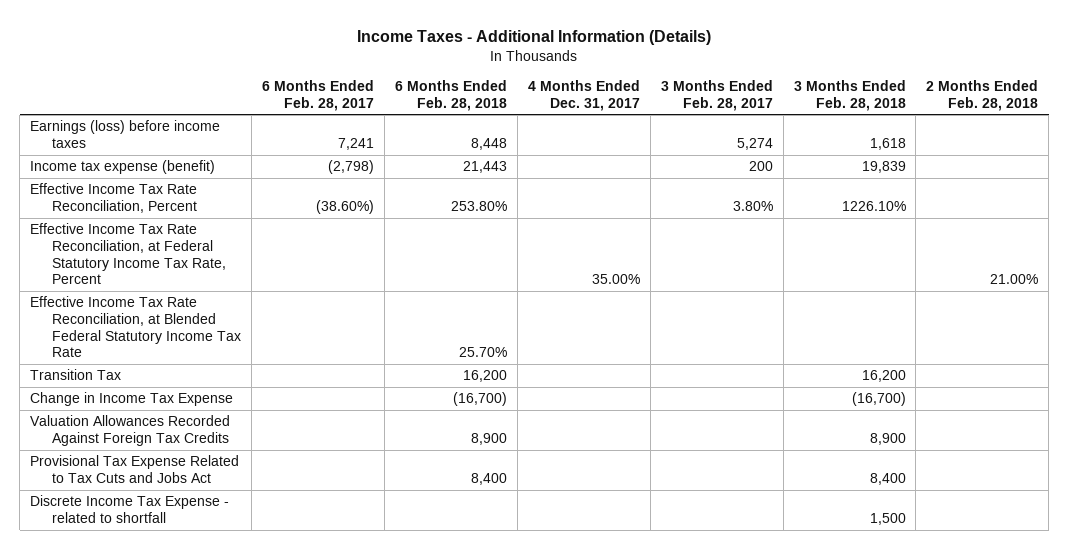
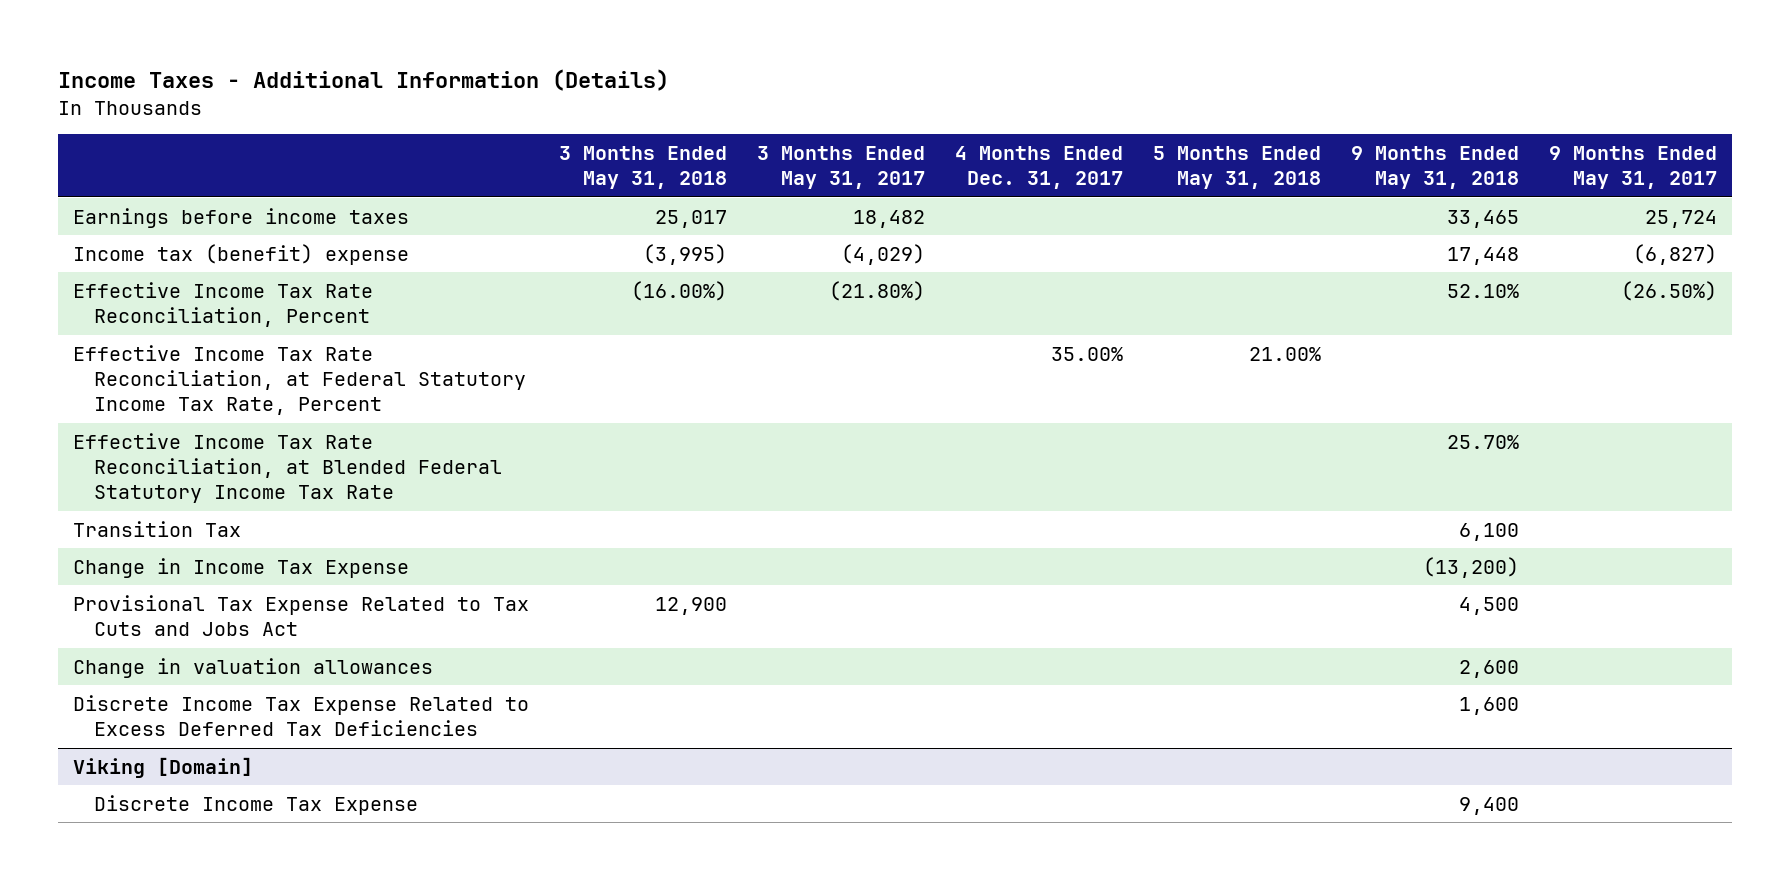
- | 6 Months Ended Feb. 28, 2017 | 6 Months Ended Feb. 28, 2018 | 4 Months Ended Dec. 31, 2017 | 3 Months Ended Feb. 28, 2017 | 3 Months Ended Feb. 28, 2018 | 2 Months Ended Feb. 28, 2018
+ | 3 Months Ended May 31, 2018 | 3 Months Ended May 31, 2017 | 4 Months Ended Dec. 31, 2017 | 5 Months Ended May 31, 2018 | 9 Months Ended May 31, 2018 | 9 Months Ended May 31, 2017
- Earnings (loss) before income taxes | 7,241 | 8,448 | | 5,274 | 1,618 |
- Income tax expense (benefit) | (2,798) | 21,443 | | 200 | 19,839 |
+ Earnings before income taxes | 25,017 | 18,482 | | | 33,465 | 25,724
+ Income tax (benefit) expense | (3,995) | (4,029) | | | 17,448 | (6,827)
- Valuation Allowances Recorded Against Foreign Tax Credits | | 8,900 | | | 8,900 |
- Discrete Income Tax Expense - related to shortfall | | | | | 1,500 |
+ Change in valuation allowances | | | | | 2,600 |
+ Discrete Income Tax Expense Related to Excess Deferred Tax Deficiencies | | | | | 1,600 |
+ Viking [Domain]
+ Discrete Income Tax Expense | | | | | 9,400 |

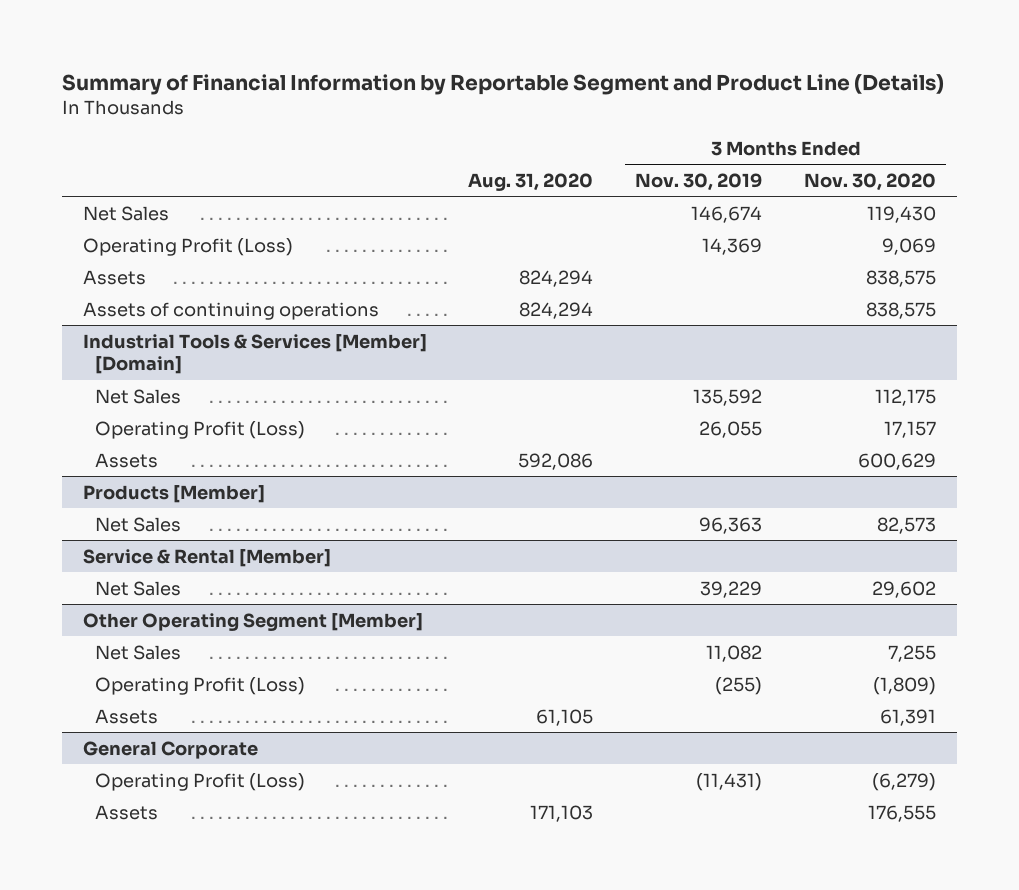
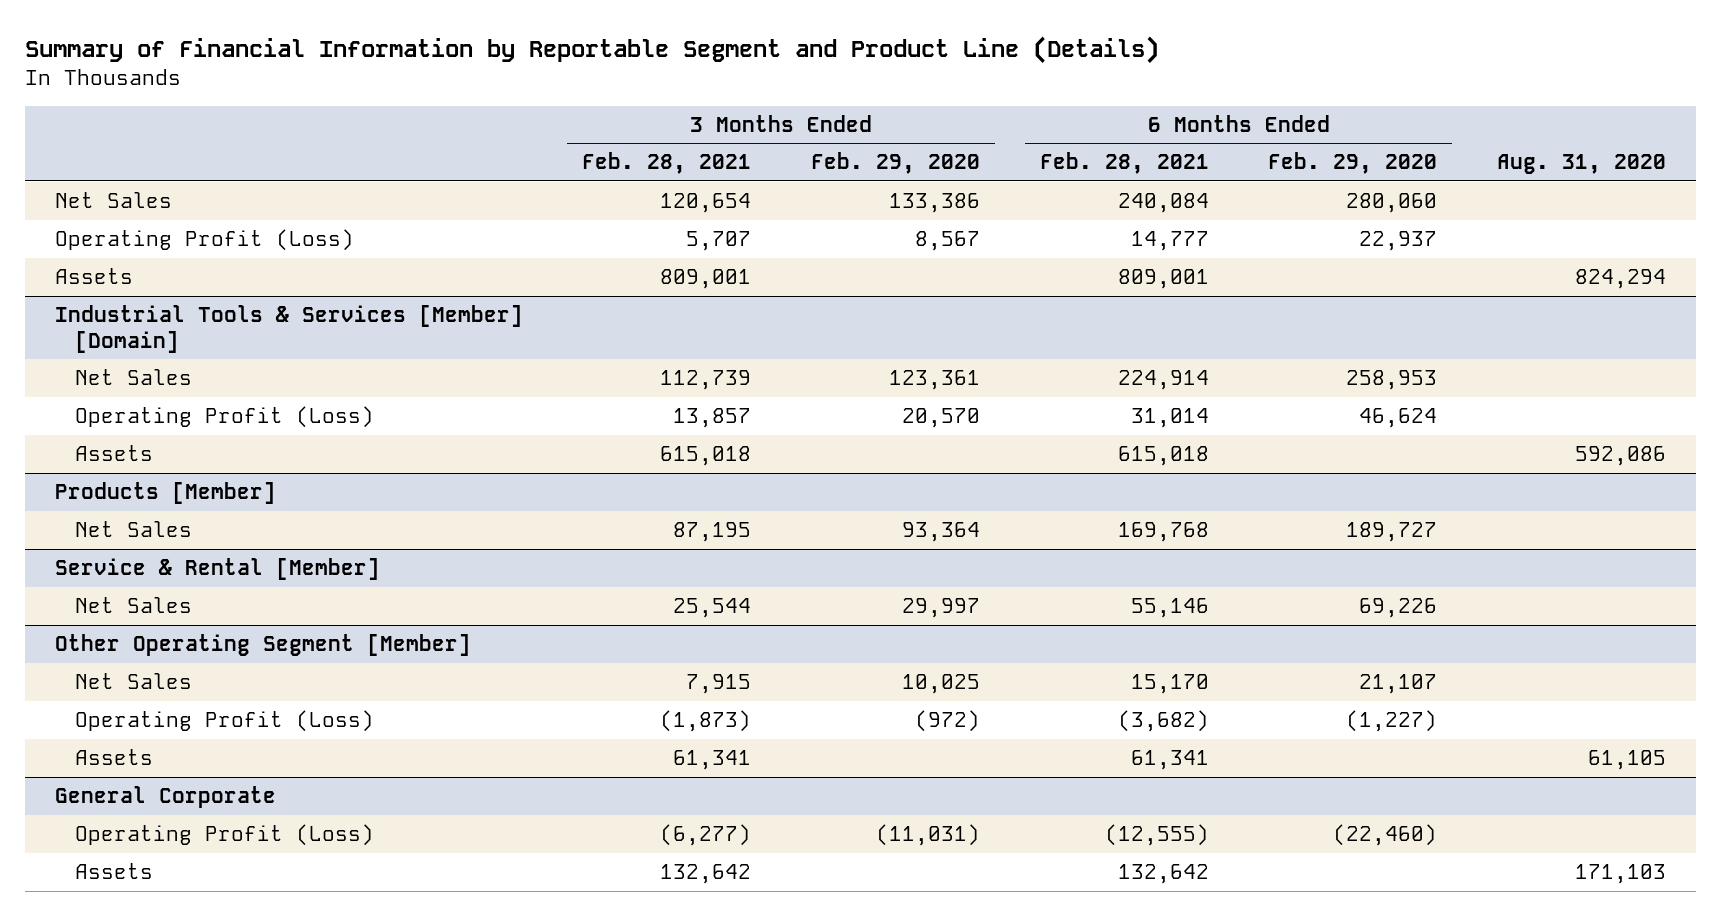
- | Aug. 31, 2020 | 3 Months Ended Nov. 30, 2019 | 3 Months Ended Nov. 30, 2020
+ | 3 Months Ended Feb. 28, 2021 | 3 Months Ended Feb. 29, 2020 | 6 Months Ended Feb. 28, 2021 | 6 Months Ended Feb. 29, 2020 | Aug. 31, 2020
- Assets of continuing operations | 824,294 | | 838,575

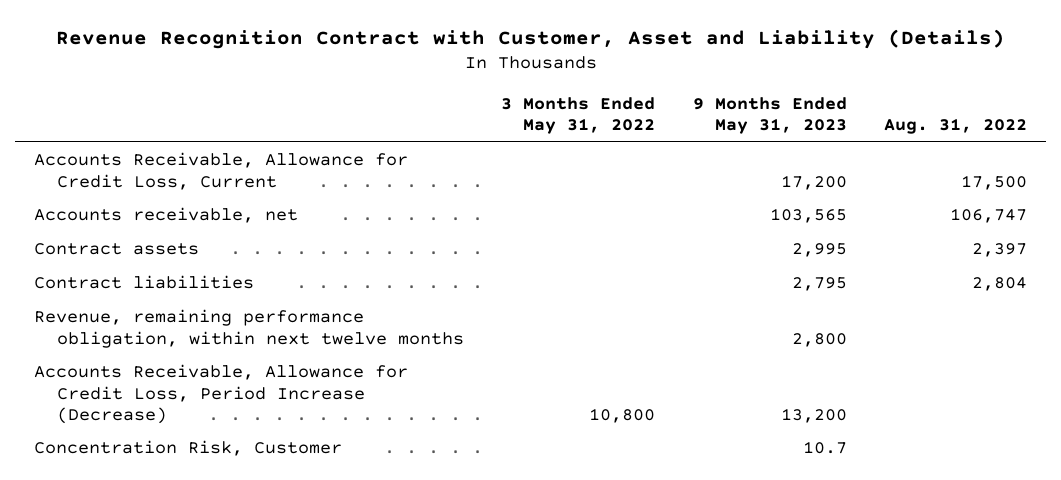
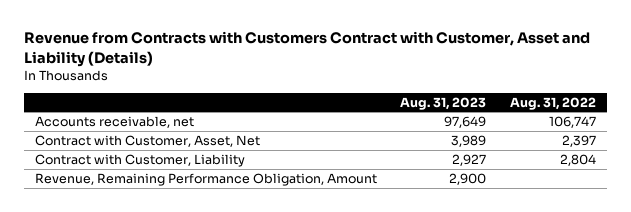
- Revenue Recognition Contract with Customer, Asset and Liability (Details)
+ Revenue from Contracts with Customers Contract with Customer, Asset and Liability (Details)
- | 3 Months Ended May 31, 2022 | 9 Months Ended May 31, 2023 | Aug. 31, 2022
+ | Aug. 31, 2023 | Aug. 31, 2022
- Accounts Receivable, Allowance for Credit Loss, Current | | 17,200 | 17,500
- Contract assets | | 2,995 | 2,397
- Contract liabilities | | 2,795 | 2,804
- Revenue, remaining performance obligation, within next twelve months | | 2,800 |
- Accounts Receivable, Allowance for Credit Loss, Period Increase (Decrease) | 10,800 | 13,200 |
- Concentration Risk, Customer | | 10.7 |
+ Contract with Customer, Asset, Net | 3,989 | 2,397
+ Contract with Customer, Liability | 2,927 | 2,804
+ Revenue, Remaining Performance Obligation, Amount | 2,900 |

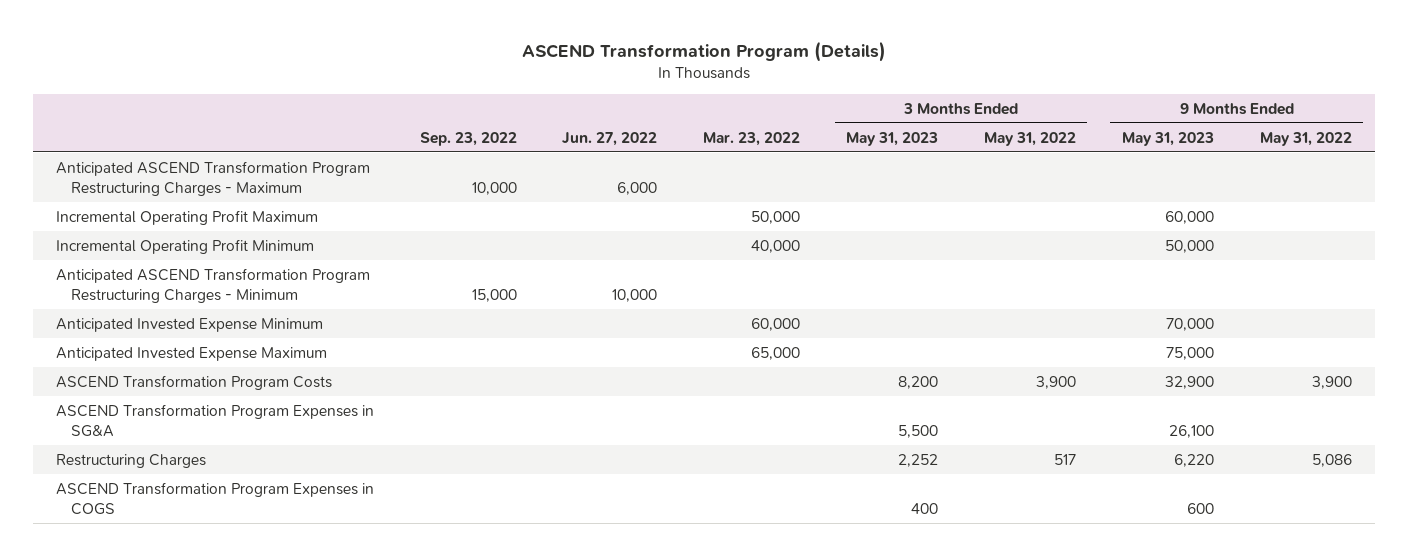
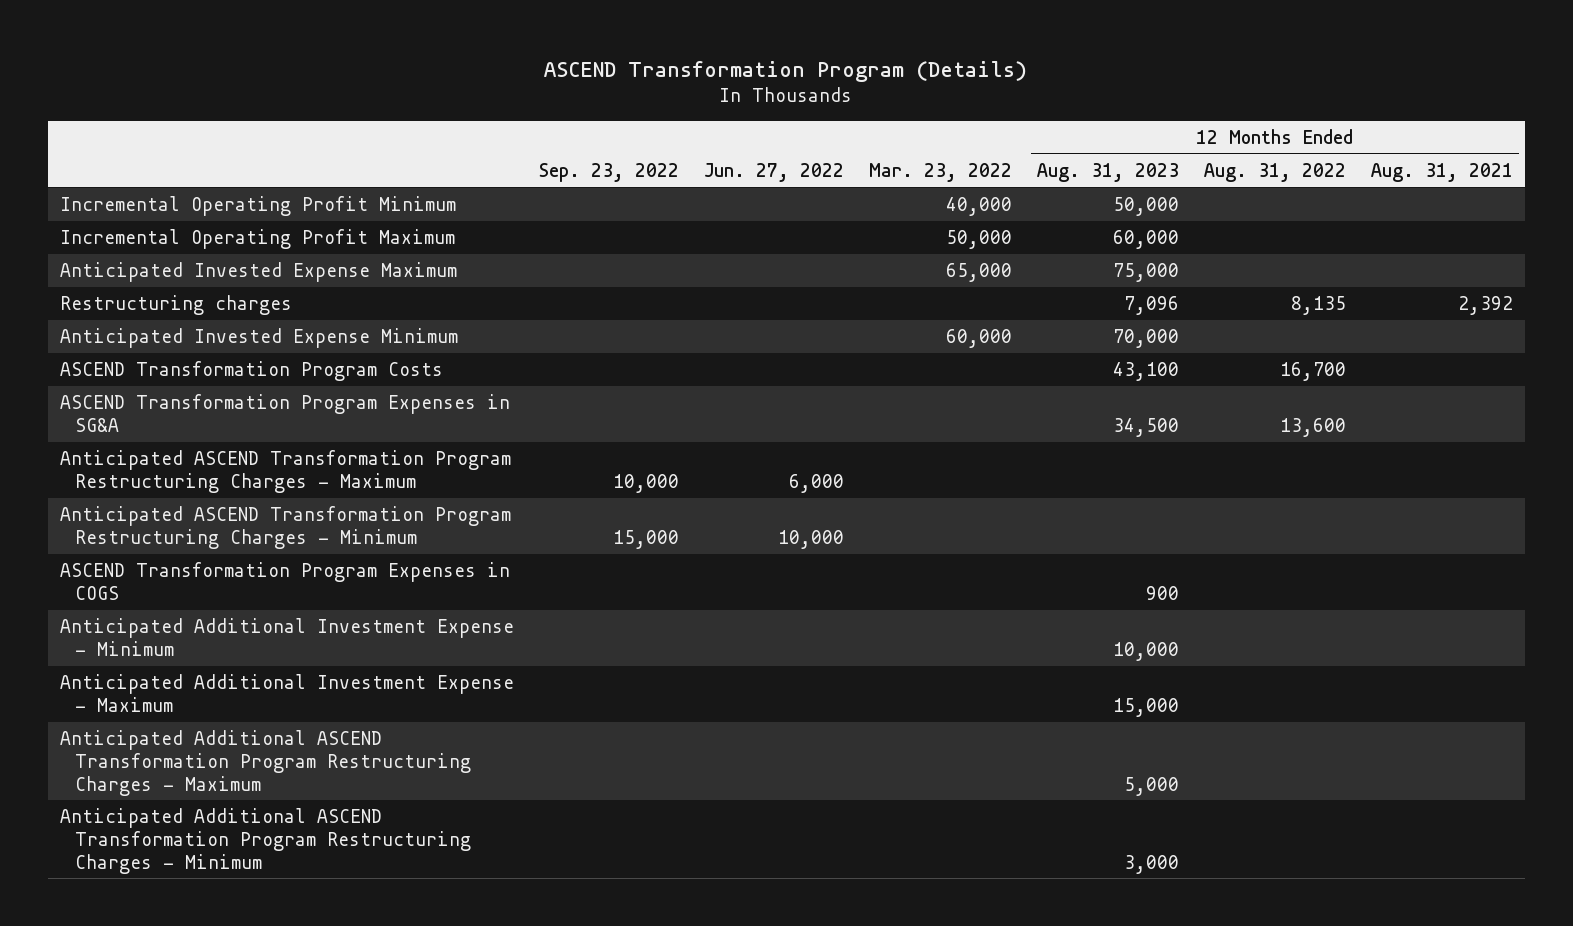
- | Sep. 23, 2022 | Jun. 27, 2022 | Mar. 23, 2022 | 3 Months Ended May 31, 2023 | 3 Months Ended May 31, 2022 | 9 Months Ended May 31, 2023 | 9 Months Ended May 31, 2022
+ | Sep. 23, 2022 | Jun. 27, 2022 | Mar. 23, 2022 | 12 Months Ended Aug. 31, 2023 | 12 Months Ended Aug. 31, 2022 | 12 Months Ended Aug. 31, 2021
moved down: Incremental Operating Profit Maximum | | | 50,000 | 60,000 | |
+ Restructuring charges | | | | 7,096 | 8,135 | 2,392
moved down: Anticipated Invested Expense Minimum | | | 60,000 | 70,000 | |
- Restructuring Charges | | | | 2,252 | 517 | 6,220 | 5,086
moved down: Anticipated ASCEND Transformation Program Restructuring Charges - Maximum | 10,000 | 6,000 | | | |
moved down: Anticipated ASCEND Transformation Program Restructuring Charges - Minimum | 15,000 | 10,000 | | | |
+ Anticipated Additional Investment Expense - Minimum | | | | 10,000 | |
+ Anticipated Additional Investment Expense - Maximum | | | | 15,000 | |
+ Anticipated Additional ASCEND Transformation Program Restructuring Charges - Maximum | | | | 5,000 | |
+ Anticipated Additional ASCEND Transformation Program Restructuring Charges - Minimum | | | | 3,000 | |

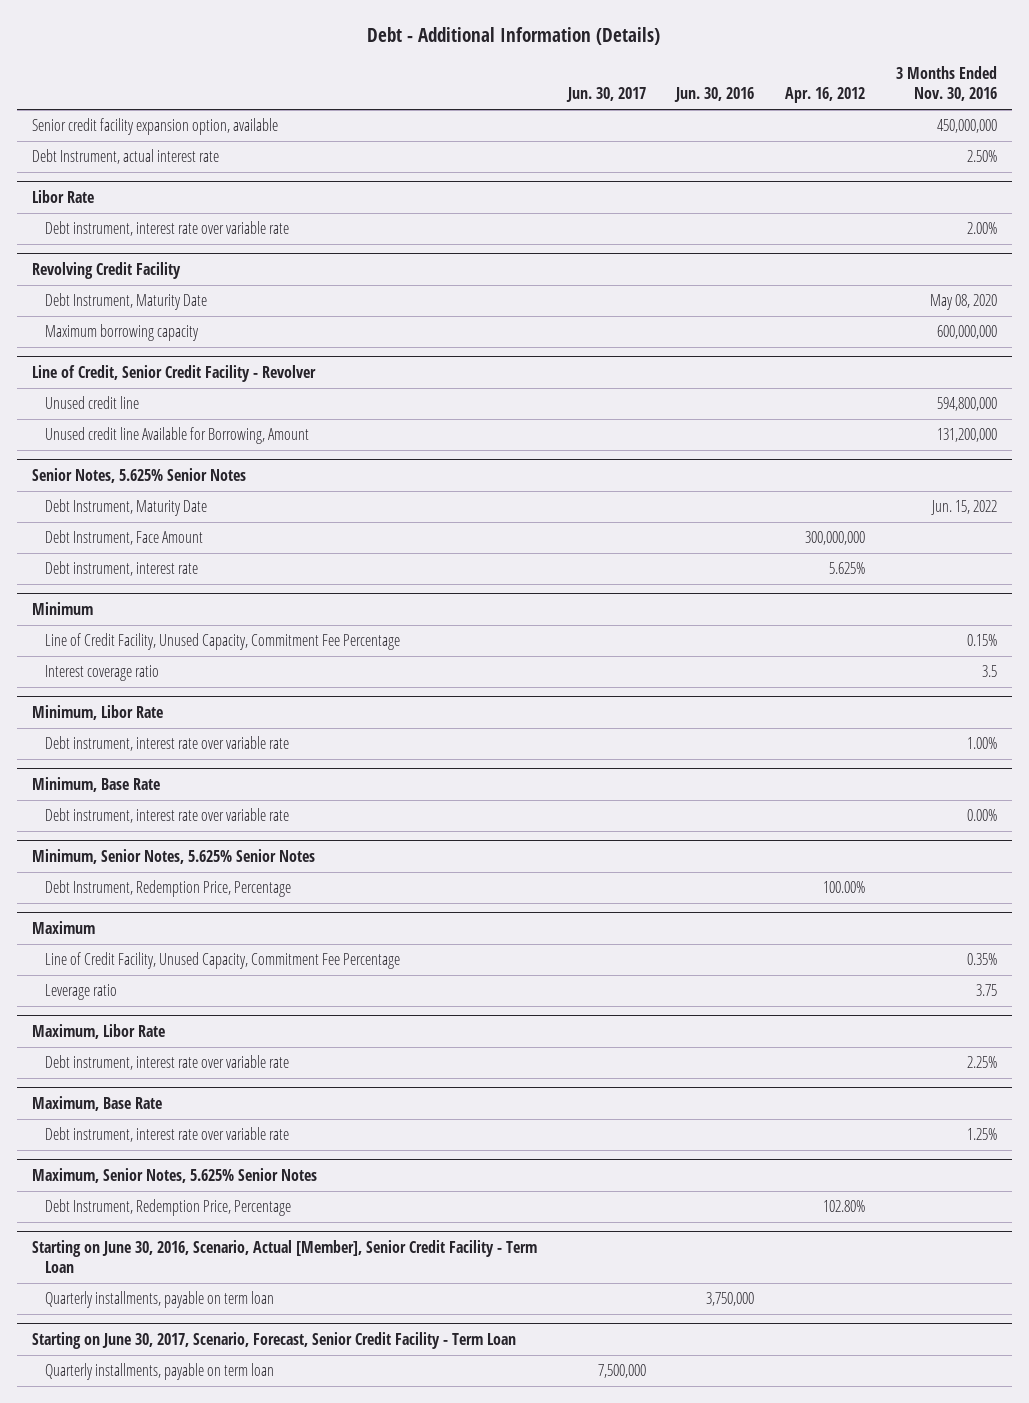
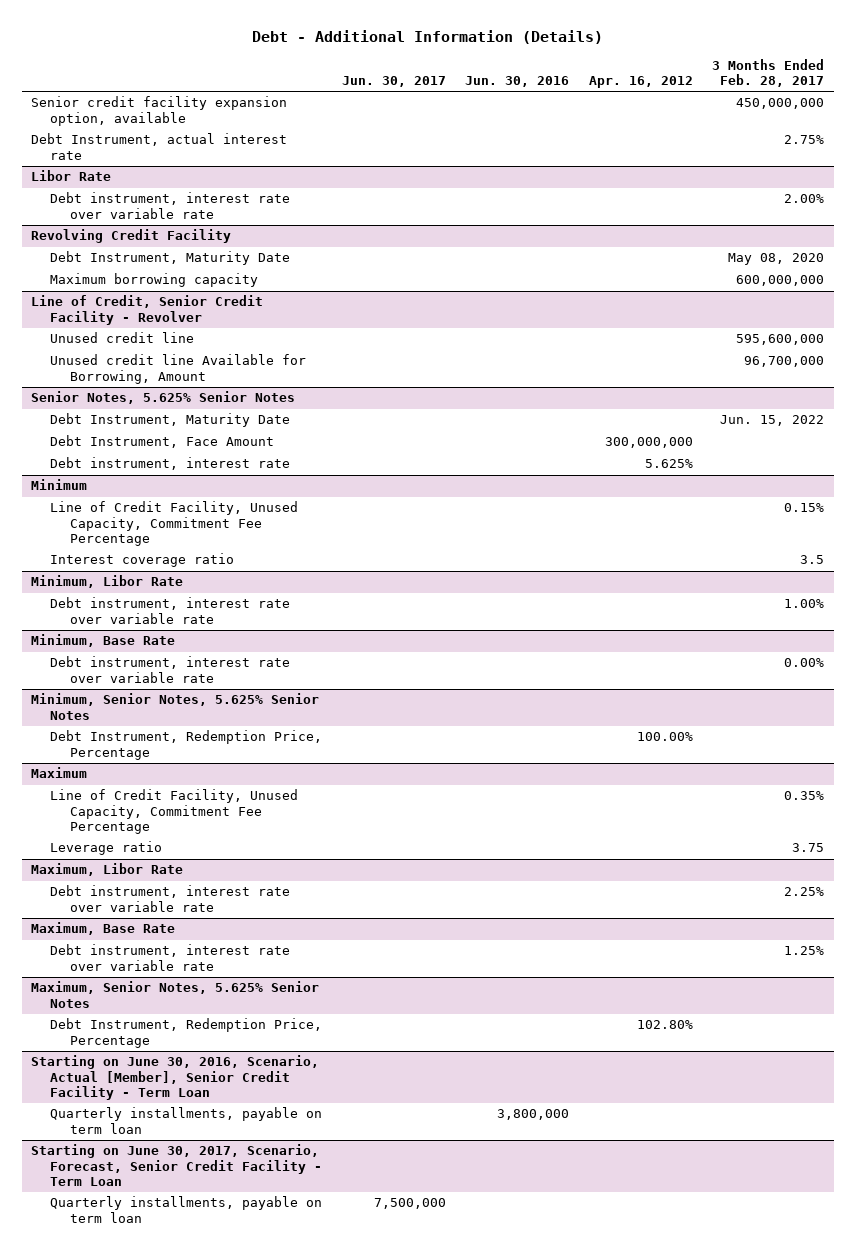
- | Jun. 30, 2017 | Jun. 30, 2016 | Apr. 16, 2012 | 3 Months Ended Nov. 30, 2016
+ | Jun. 30, 2017 | Jun. 30, 2016 | Apr. 16, 2012 | 3 Months Ended Feb. 28, 2017
@ Starting on June 30, 2016, Scenario, Actual [Member], Senior Credit Facility - Term Loan
- Quarterly installments, payable on term loan | | 3,750,000 | |
+ Quarterly installments, payable on term loan | | 3,800,000 | |

